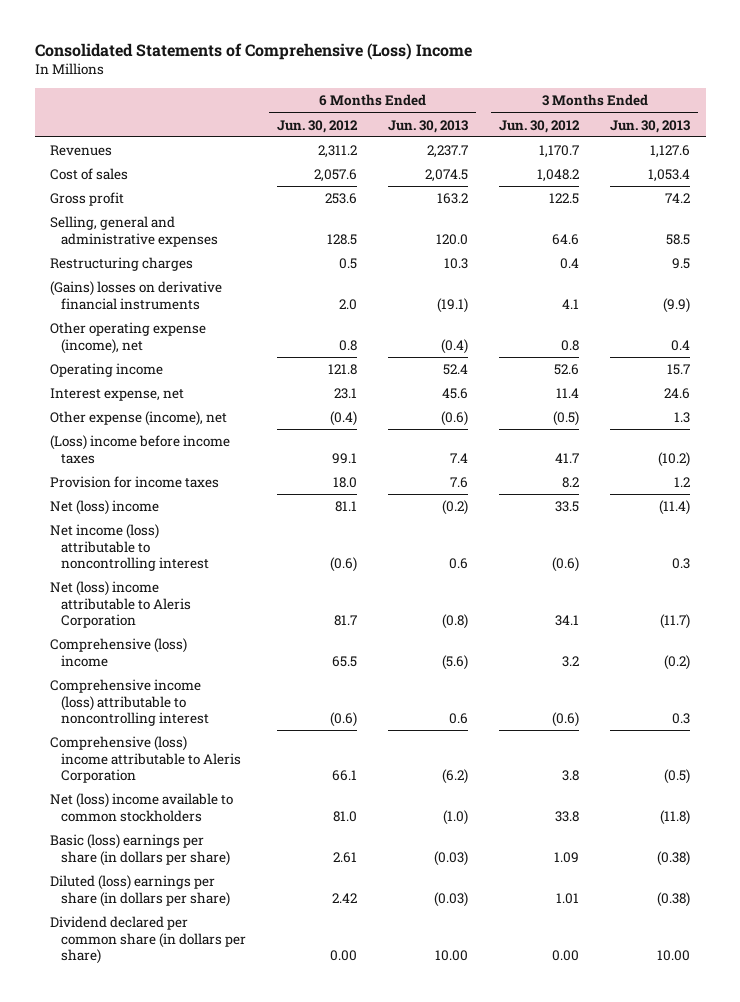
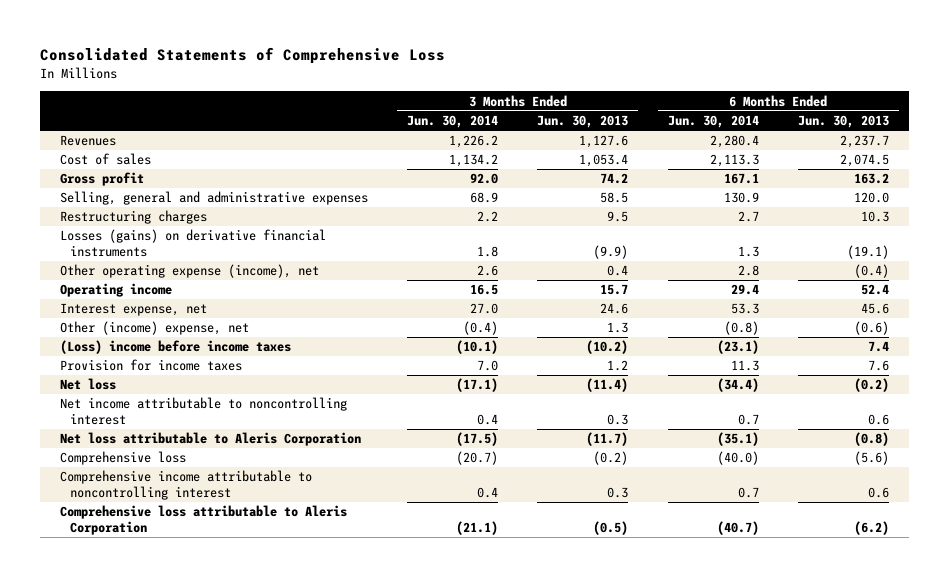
- Consolidated Statements of Comprehensive (Loss) Income
+ Consolidated Statements of Comprehensive Loss
- | 6 Months Ended Jun. 30, 2012 | 6 Months Ended Jun. 30, 2013 | 3 Months Ended Jun. 30, 2012 | 3 Months Ended Jun. 30, 2013
+ | 3 Months Ended Jun. 30, 2014 | 3 Months Ended Jun. 30, 2013 | 6 Months Ended Jun. 30, 2014 | 6 Months Ended Jun. 30, 2013
- (Gains) losses on derivative financial instruments | 2.0 | (19.1) | 4.1 | (9.9)
+ Losses (gains) on derivative financial instruments | 1.8 | (9.9) | 1.3 | (19.1)
- Other expense (income), net | (0.4) | (0.6) | (0.5) | 1.3
+ Other (income) expense, net | (0.4) | 1.3 | (0.8) | (0.6)
- Net (loss) income | 81.1 | (0.2) | 33.5 | (11.4)
- Net income (loss) attributable to noncontrolling interest | (0.6) | 0.6 | (0.6) | 0.3
- Net (loss) income attributable to Aleris Corporation | 81.7 | (0.8) | 34.1 | (11.7)
- Comprehensive (loss) income | 65.5 | (5.6) | 3.2 | (0.2)
- Comprehensive income (loss) attributable to noncontrolling interest | (0.6) | 0.6 | (0.6) | 0.3
- Comprehensive (loss) income attributable to Aleris Corporation | 66.1 | (6.2) | 3.8 | (0.5)
- Net (loss) income available to common stockholders | 81.0 | (1.0) | 33.8 | (11.8)
- Basic (loss) earnings per share (in dollars per share) | 2.61 | (0.03) | 1.09 | (0.38)
- Diluted (loss) earnings per share (in dollars per share) | 2.42 | (0.03) | 1.01 | (0.38)
- Dividend declared per common share (in dollars per share) | 0.00 | 10.00 | 0.00 | 10.00
+ Net loss | (17.1) | (11.4) | (34.4) | (0.2)
+ Net income attributable to noncontrolling interest | 0.4 | 0.3 | 0.7 | 0.6
+ Net loss attributable to Aleris Corporation | (17.5) | (11.7) | (35.1) | (0.8)
+ Comprehensive loss | (20.7) | (0.2) | (40.0) | (5.6)
+ Comprehensive income attributable to noncontrolling interest | 0.4 | 0.3 | 0.7 | 0.6
+ Comprehensive loss attributable to Aleris Corporation | (21.1) | (0.5) | (40.7) | (6.2)

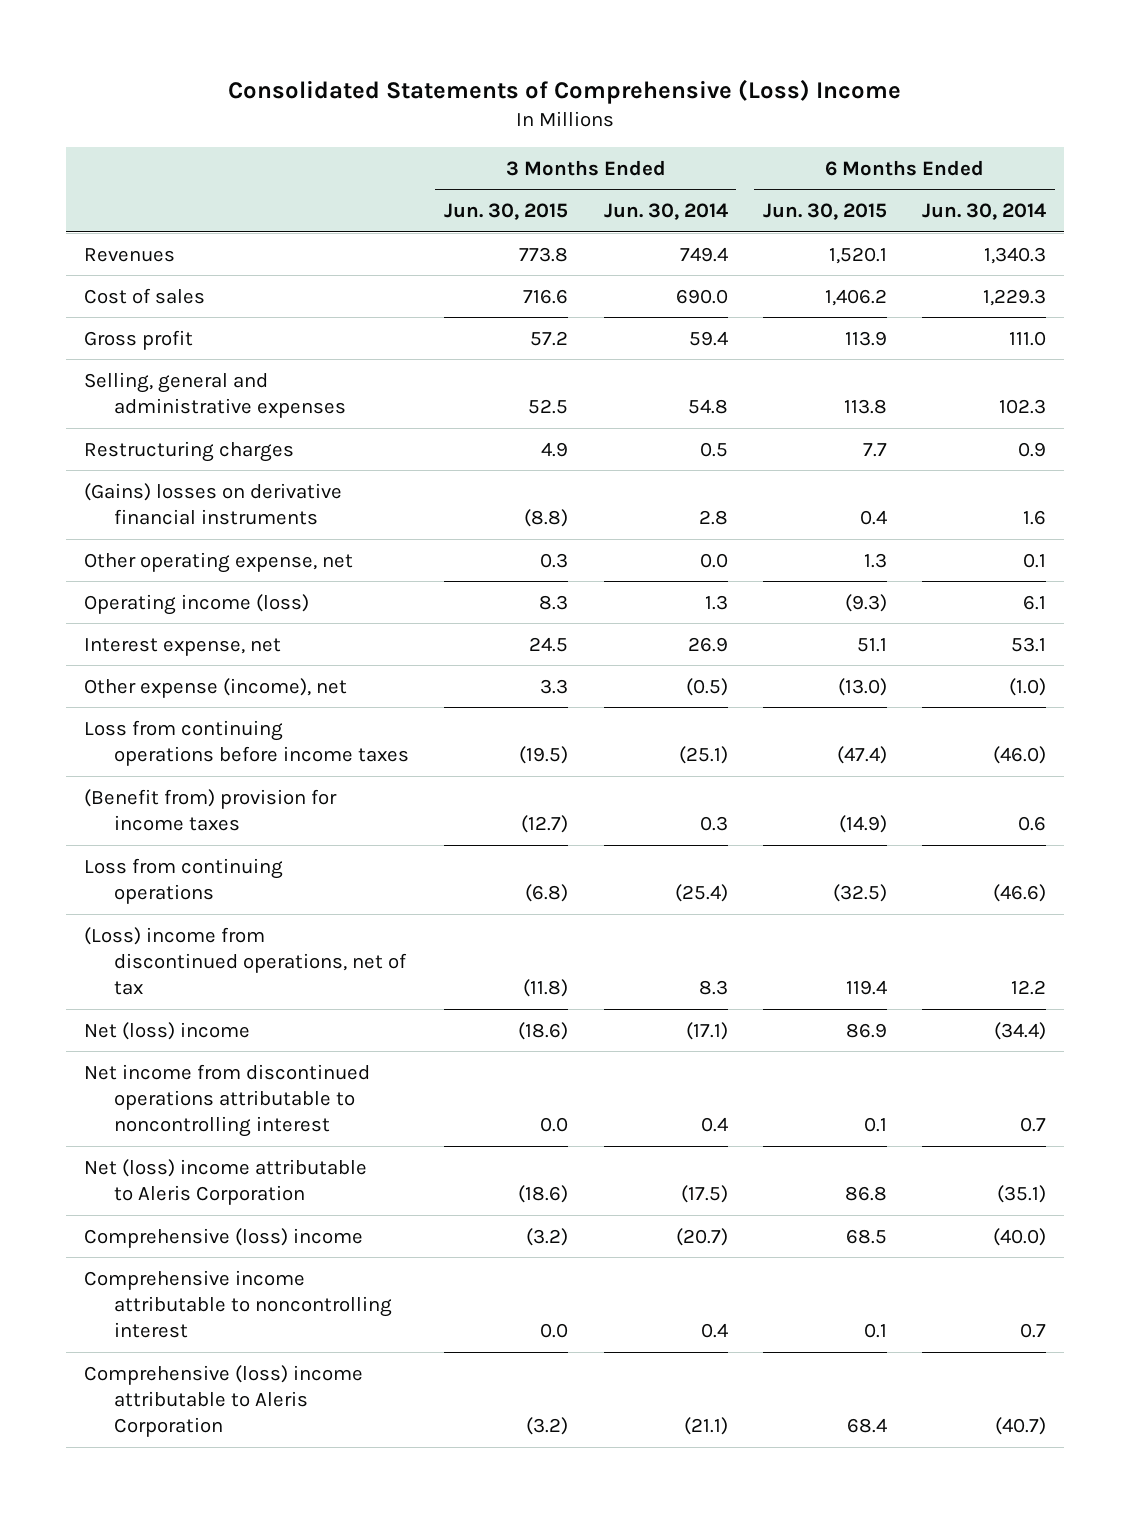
- Consolidated Statements of Comprehensive Loss
+ Consolidated Statements of Comprehensive (Loss) Income
- | 3 Months Ended Jun. 30, 2014 | 3 Months Ended Jun. 30, 2013 | 6 Months Ended Jun. 30, 2014 | 6 Months Ended Jun. 30, 2013
+ | 3 Months Ended Jun. 30, 2015 | 3 Months Ended Jun. 30, 2014 | 6 Months Ended Jun. 30, 2015 | 6 Months Ended Jun. 30, 2014
- Revenues | 1,226.2 | 1,127.6 | 2,280.4 | 2,237.7
- Cost of sales | 1,134.2 | 1,053.4 | 2,113.3 | 2,074.5
- Gross profit | 92.0 | 74.2 | 167.1 | 163.2
- Selling, general and administrative expenses | 68.9 | 58.5 | 130.9 | 120.0
- Restructuring charges | 2.2 | 9.5 | 2.7 | 10.3
- Losses (gains) on derivative financial instruments | 1.8 | (9.9) | 1.3 | (19.1)
- Other operating expense (income), net | 2.6 | 0.4 | 2.8 | (0.4)
- Operating income | 16.5 | 15.7 | 29.4 | 52.4
- Interest expense, net | 27.0 | 24.6 | 53.3 | 45.6
- Other (income) expense, net | (0.4) | 1.3 | (0.8) | (0.6)
- (Loss) income before income taxes | (10.1) | (10.2) | (23.1) | 7.4
- Provision for income taxes | 7.0 | 1.2 | 11.3 | 7.6
- Net loss | (17.1) | (11.4) | (34.4) | (0.2)
- Net income attributable to noncontrolling interest | 0.4 | 0.3 | 0.7 | 0.6
- Net loss attributable to Aleris Corporation | (17.5) | (11.7) | (35.1) | (0.8)
- Comprehensive loss | (20.7) | (0.2) | (40.0) | (5.6)
+ Revenues | 773.8 | 749.4 | 1,520.1 | 1,340.3
+ Cost of sales | 716.6 | 690.0 | 1,406.2 | 1,229.3
+ Gross profit | 57.2 | 59.4 | 113.9 | 111.0
+ Selling, general and administrative expenses | 52.5 | 54.8 | 113.8 | 102.3
+ Restructuring charges | 4.9 | 0.5 | 7.7 | 0.9
+ (Gains) losses on derivative financial instruments | (8.8) | 2.8 | 0.4 | 1.6
+ Other operating expense, net | 0.3 | 0.0 | 1.3 | 0.1
+ Operating income (loss) | 8.3 | 1.3 | (9.3) | 6.1
+ Interest expense, net | 24.5 | 26.9 | 51.1 | 53.1
+ Other expense (income), net | 3.3 | (0.5) | (13.0) | (1.0)
+ Loss from continuing operations before income taxes | (19.5) | (25.1) | (47.4) | (46.0)
+ (Benefit from) provision for income taxes | (12.7) | 0.3 | (14.9) | 0.6
+ Loss from continuing operations | (6.8) | (25.4) | (32.5) | (46.6)
+ (Loss) income from discontinued operations, net of tax | (11.8) | 8.3 | 119.4 | 12.2
+ Net (loss) income | (18.6) | (17.1) | 86.9 | (34.4)
+ Net income from discontinued operations attributable to noncontrolling interest | 0.0 | 0.4 | 0.1 | 0.7
+ Net (loss) income attributable to Aleris Corporation | (18.6) | (17.5) | 86.8 | (35.1)
+ Comprehensive (loss) income | (3.2) | (20.7) | 68.5 | (40.0)
- Comprehensive loss attributable to Aleris Corporation | (21.1) | (0.5) | (40.7) | (6.2)
+ Comprehensive (loss) income attributable to Aleris Corporation | (3.2) | (21.1) | 68.4 | (40.7)

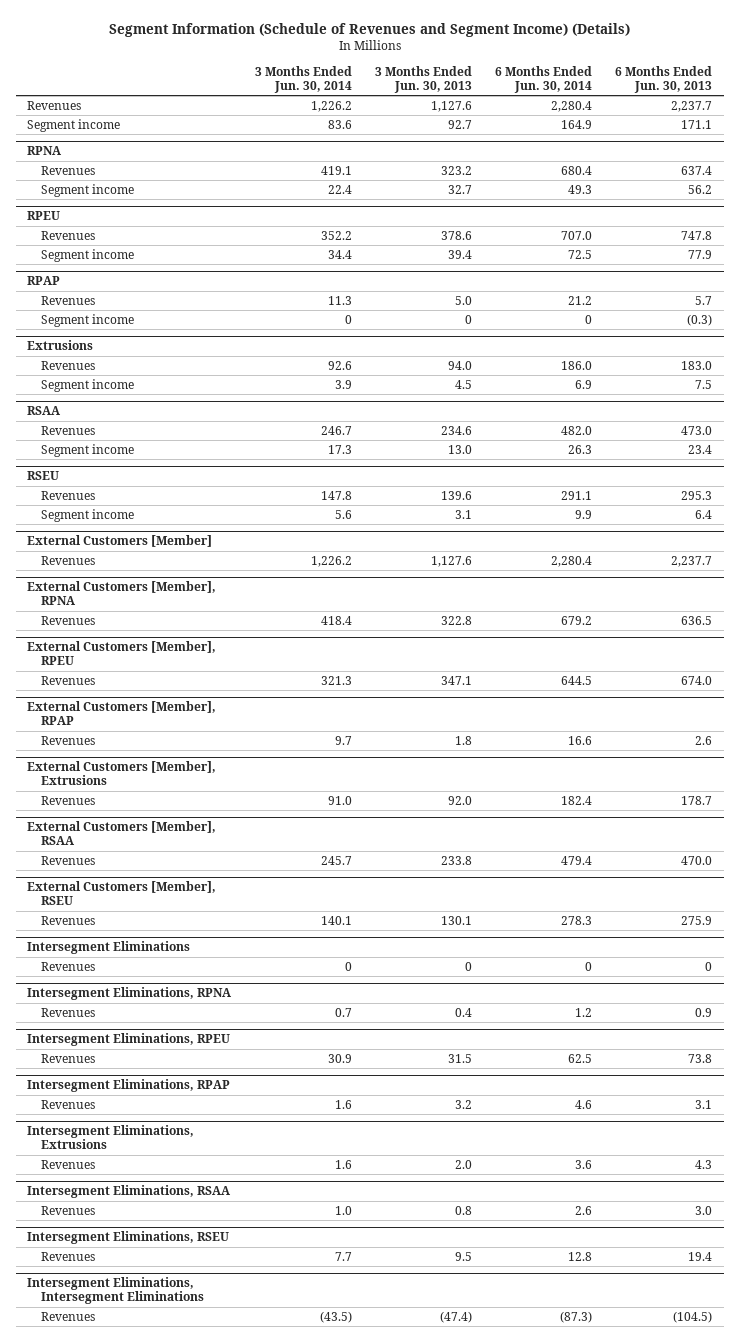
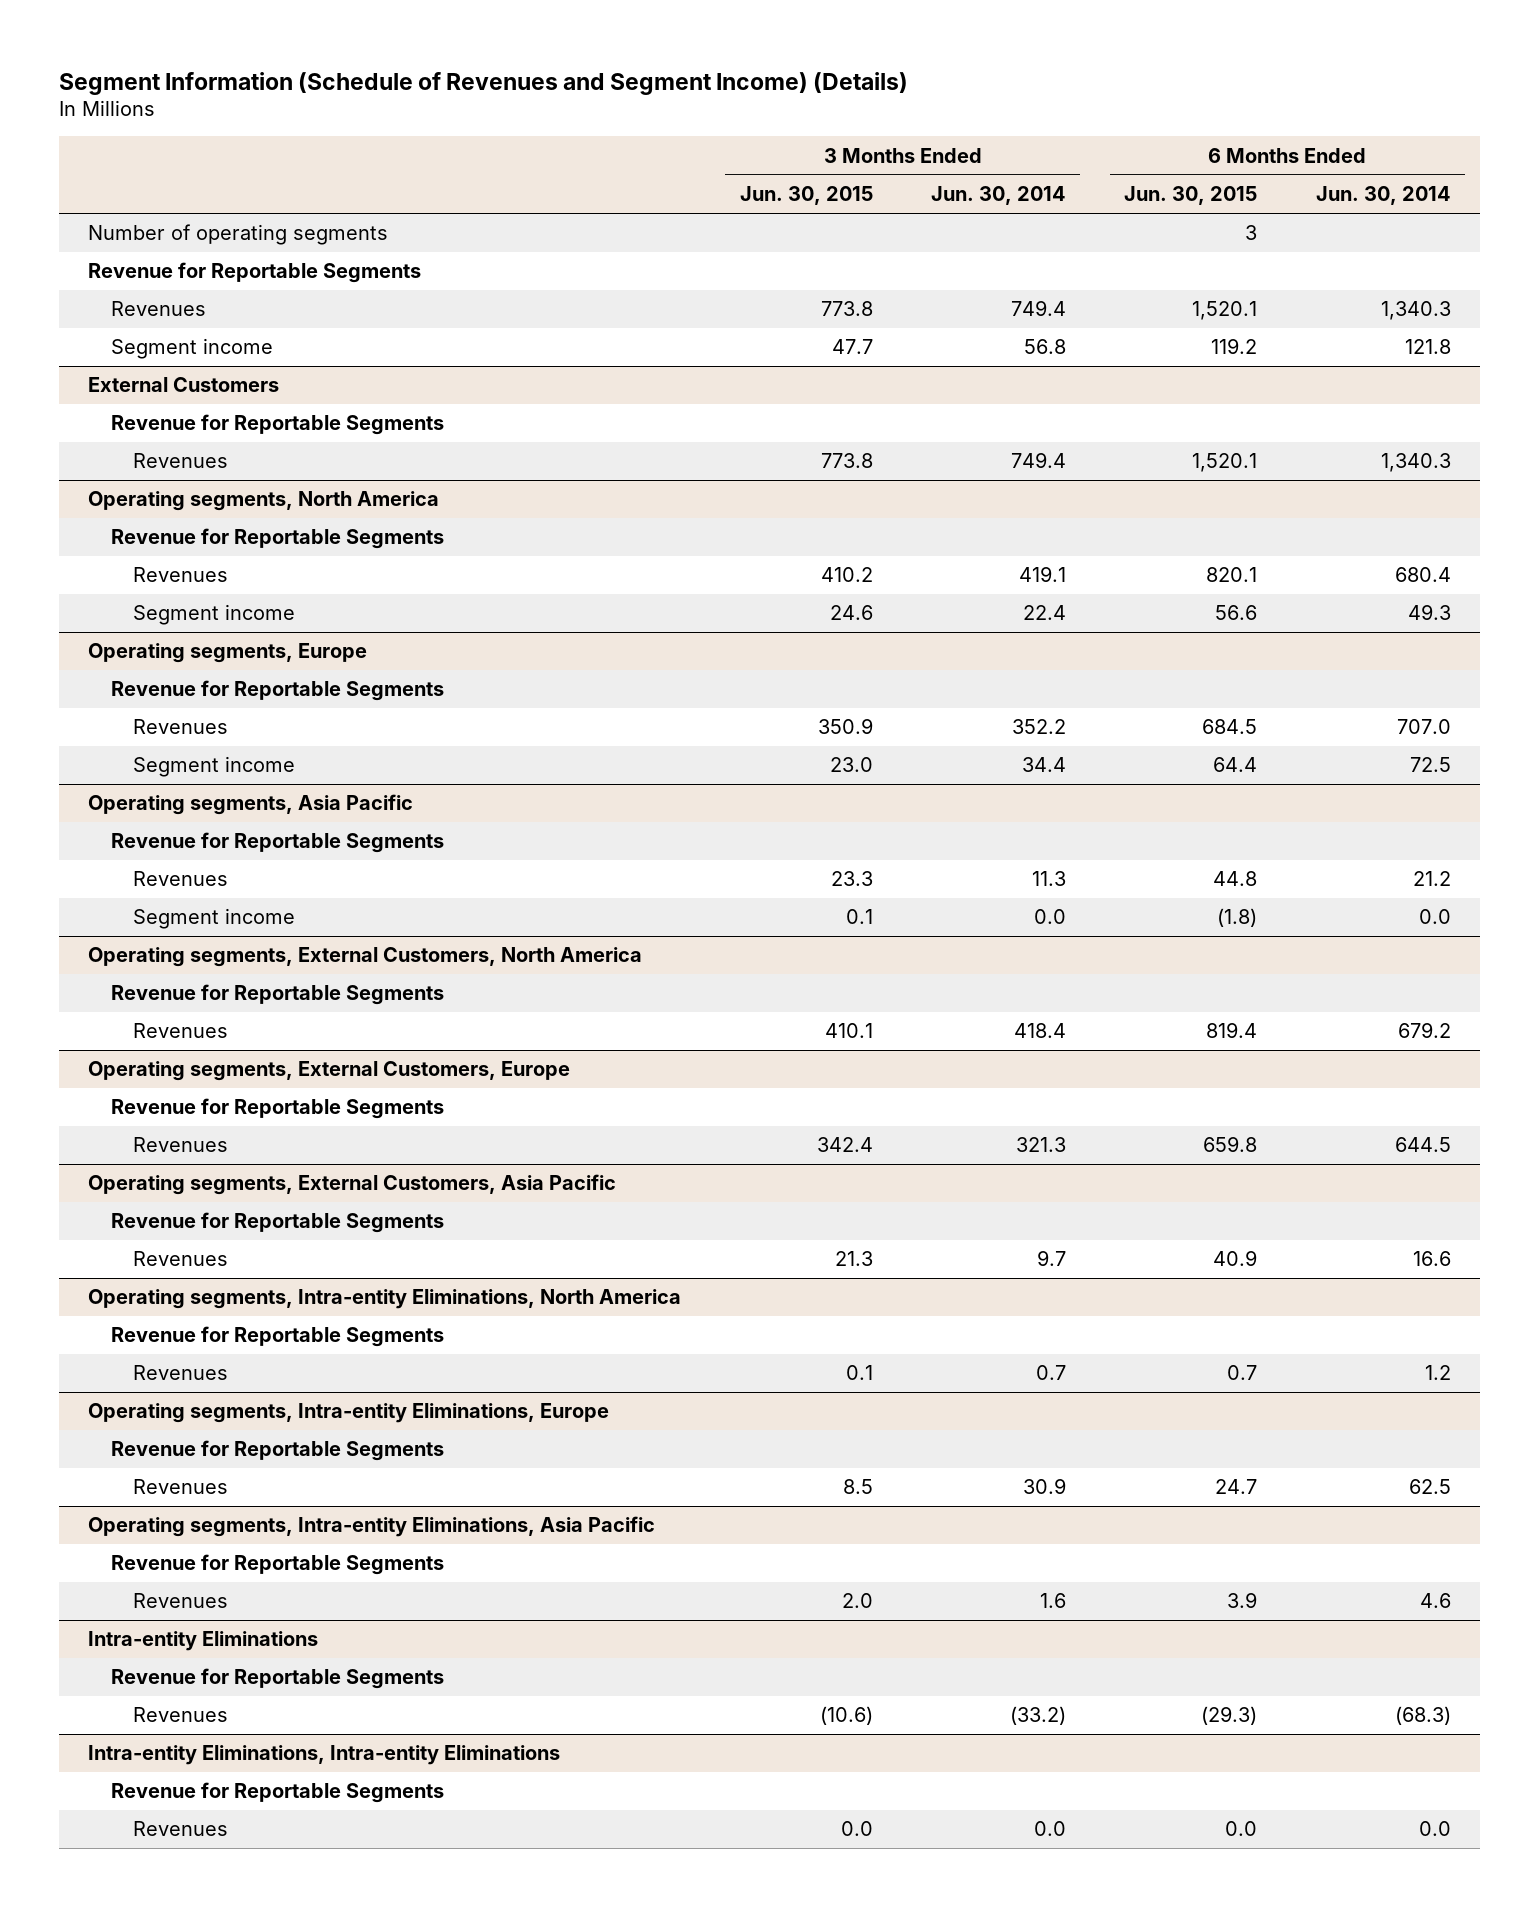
- | 3 Months Ended Jun. 30, 2014 | 3 Months Ended Jun. 30, 2013 | 6 Months Ended Jun. 30, 2014 | 6 Months Ended Jun. 30, 2013
+ | 3 Months Ended Jun. 30, 2015 | 3 Months Ended Jun. 30, 2014 | 6 Months Ended Jun. 30, 2015 | 6 Months Ended Jun. 30, 2014
- Revenues | 1,226.2 | 1,127.6 | 2,280.4 | 2,237.7
- Segment income | 83.6 | 92.7 | 164.9 | 171.1
- RPNA
+ Number of operating segments | | | 3 |
+ Revenue for Reportable Segments
+ Revenues | 773.8 | 749.4 | 1,520.1 | 1,340.3
+ Segment income | 47.7 | 56.8 | 119.2 | 121.8
+ External Customers
+ Revenue for Reportable Segments
+ Revenues | 773.8 | 749.4 | 1,520.1 | 1,340.3
+ Operating segments, North America
+ Revenue for Reportable Segments
- RPEU
+ Operating segments, Europe
+ Revenue for Reportable Segments
- RPAP
+ Operating segments, Asia Pacific
+ Revenue for Reportable Segments
- Segment income | 0 | 0 | 0 | (0.3)
- Extrusions
- Revenues | 92.6 | 94.0 | 186.0 | 183.0
- Segment income | 3.9 | 4.5 | 6.9 | 7.5
- RSAA
- Revenues | 246.7 | 234.6 | 482.0 | 473.0
- Segment income | 17.3 | 13.0 | 26.3 | 23.4
- RSEU
- Revenues | 147.8 | 139.6 | 291.1 | 295.3
- Segment income | 5.6 | 3.1 | 9.9 | 6.4
- External Customers [Member]
- Revenues | 1,226.2 | 1,127.6 | 2,280.4 | 2,237.7
- External Customers [Member], RPNA
+ Segment income | 0.1 | 0.0 | (1.8) | 0.0
+ Operating segments, External Customers, North America
+ Revenue for Reportable Segments
- External Customers [Member], RPEU
+ Operating segments, External Customers, Europe
+ Revenue for Reportable Segments
- External Customers [Member], RPAP
+ Operating segments, External Customers, Asia Pacific
+ Revenue for Reportable Segments
- External Customers [Member], Extrusions
- Revenues | 91.0 | 92.0 | 182.4 | 178.7
- External Customers [Member], RSAA
- Revenues | 245.7 | 233.8 | 479.4 | 470.0
- External Customers [Member], RSEU
- Revenues | 140.1 | 130.1 | 278.3 | 275.9
- Intersegment Eliminations
- Revenues | 0 | 0 | 0 | 0
- Intersegment Eliminations, RPNA
+ Operating segments, Intra-entity Eliminations, North America
+ Revenue for Reportable Segments
- Intersegment Eliminations, RPEU
+ Operating segments, Intra-entity Eliminations, Europe
+ Revenue for Reportable Segments
- Intersegment Eliminations, RPAP
+ Operating segments, Intra-entity Eliminations, Asia Pacific
+ Revenue for Reportable Segments
- Intersegment Eliminations, Extrusions
- Revenues | 1.6 | 2.0 | 3.6 | 4.3
- Intersegment Eliminations, RSAA
- Revenues | 1.0 | 0.8 | 2.6 | 3.0
- Intersegment Eliminations, RSEU
- Revenues | 7.7 | 9.5 | 12.8 | 19.4
- Intersegment Eliminations, Intersegment Eliminations
- Revenues | (43.5) | (47.4) | (87.3) | (104.5)
+ Intra-entity Eliminations
+ Revenue for Reportable Segments
+ Revenues | (10.6) | (33.2) | (29.3) | (68.3)
+ Intra-entity Eliminations, Intra-entity Eliminations
+ Revenue for Reportable Segments
+ Revenues | 0.0 | 0.0 | 0.0 | 0.0

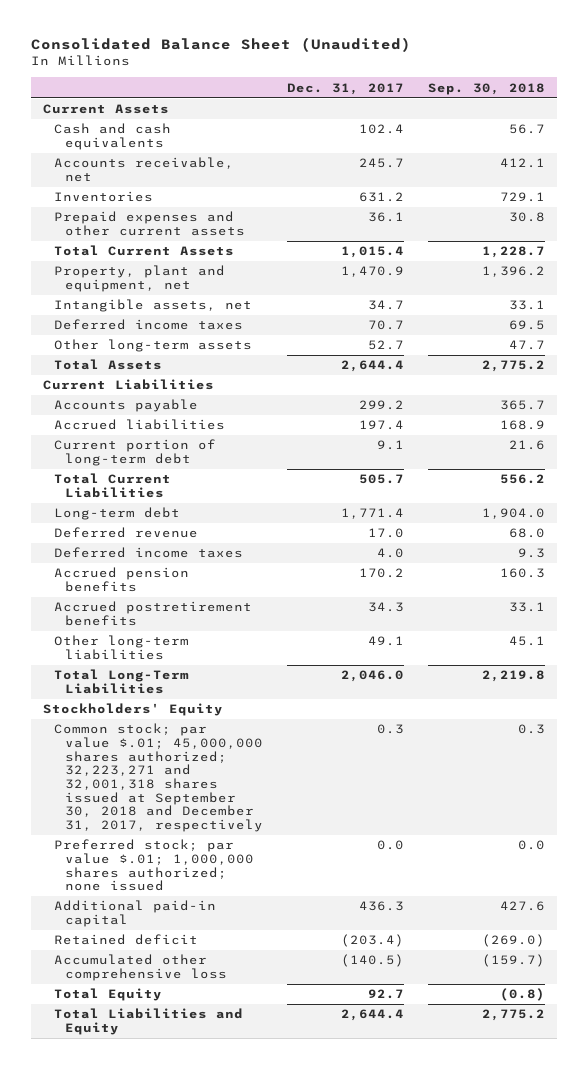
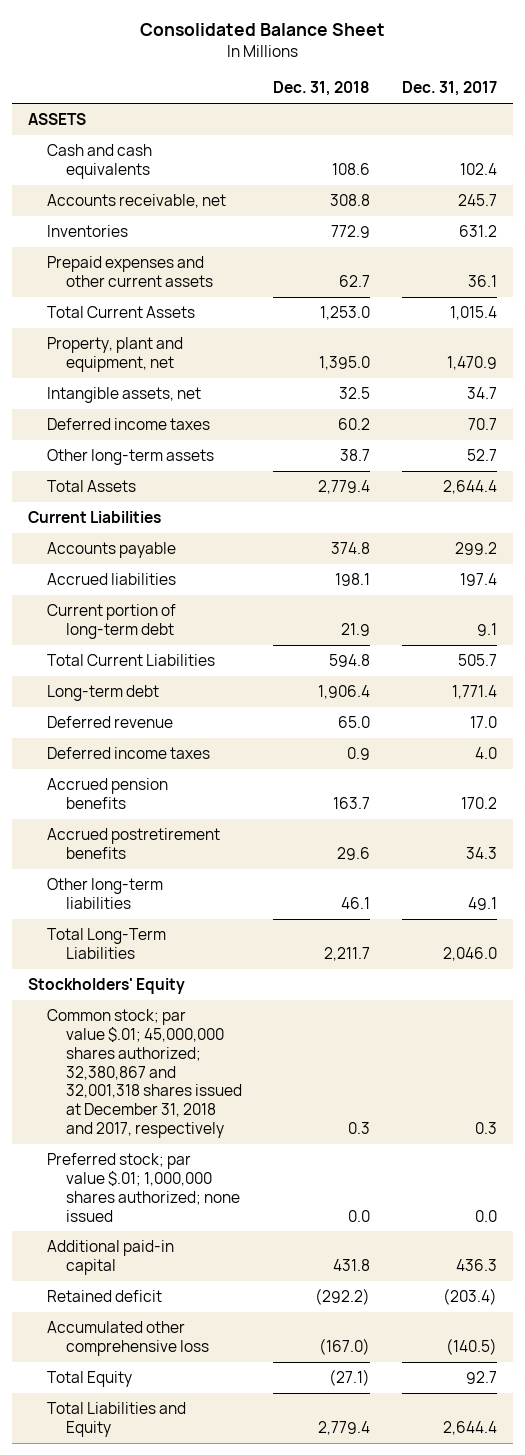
- Consolidated Balance Sheet (Unaudited)
+ Consolidated Balance Sheet
- | Dec. 31, 2017 | Sep. 30, 2018
+ | Dec. 31, 2018 | Dec. 31, 2017
- Current Assets
+ ASSETS
- Common stock; par value $.01; 45,000,000 shares authorized; 32,223,271 and 32,001,318 shares issued at September 30, 2018 and December 31, 2017, respectively | 0.3 | 0.3
+ Common stock; par value $.01; 45,000,000 shares authorized; 32,380,867 and 32,001,318 shares issued at December 31, 2018 and 2017, respectively | 0.3 | 0.3

